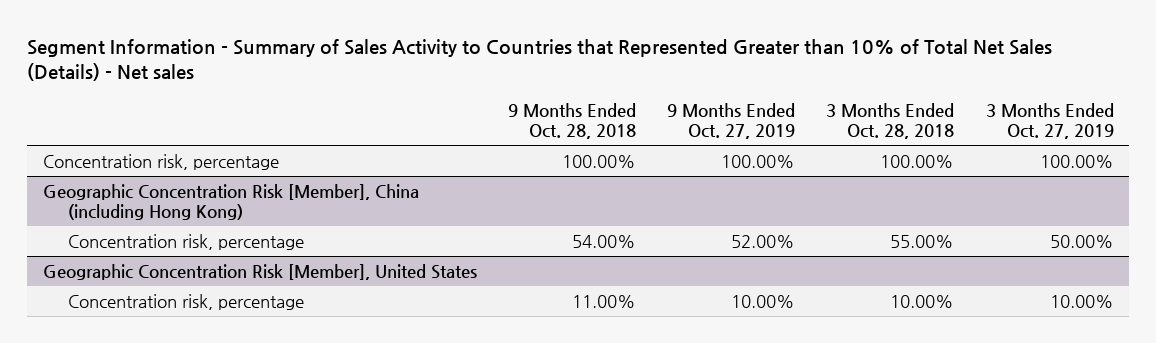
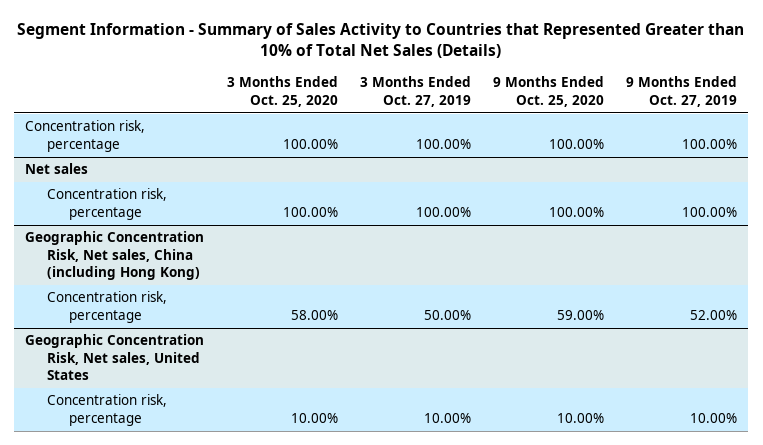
- Segment Information - Summary of Sales Activity to Countries that Represented Greater than 10% of Total Net Sales (Details) - Net sales
+ Segment Information - Summary of Sales Activity to Countries that Represented Greater than 10% of Total Net Sales (Details)
- | 9 Months Ended Oct. 28, 2018 | 9 Months Ended Oct. 27, 2019 | 3 Months Ended Oct. 28, 2018 | 3 Months Ended Oct. 27, 2019
+ | 3 Months Ended Oct. 25, 2020 | 3 Months Ended Oct. 27, 2019 | 9 Months Ended Oct. 25, 2020 | 9 Months Ended Oct. 27, 2019
- Geographic Concentration Risk [Member], China (including Hong Kong)
+ Net sales
+ Concentration risk, percentage | 100.00% | 100.00% | 100.00% | 100.00%
+ Geographic Concentration Risk, Net sales, China (including Hong Kong)
- Geographic Concentration Risk [Member], United States
+ Geographic Concentration Risk, Net sales, United States

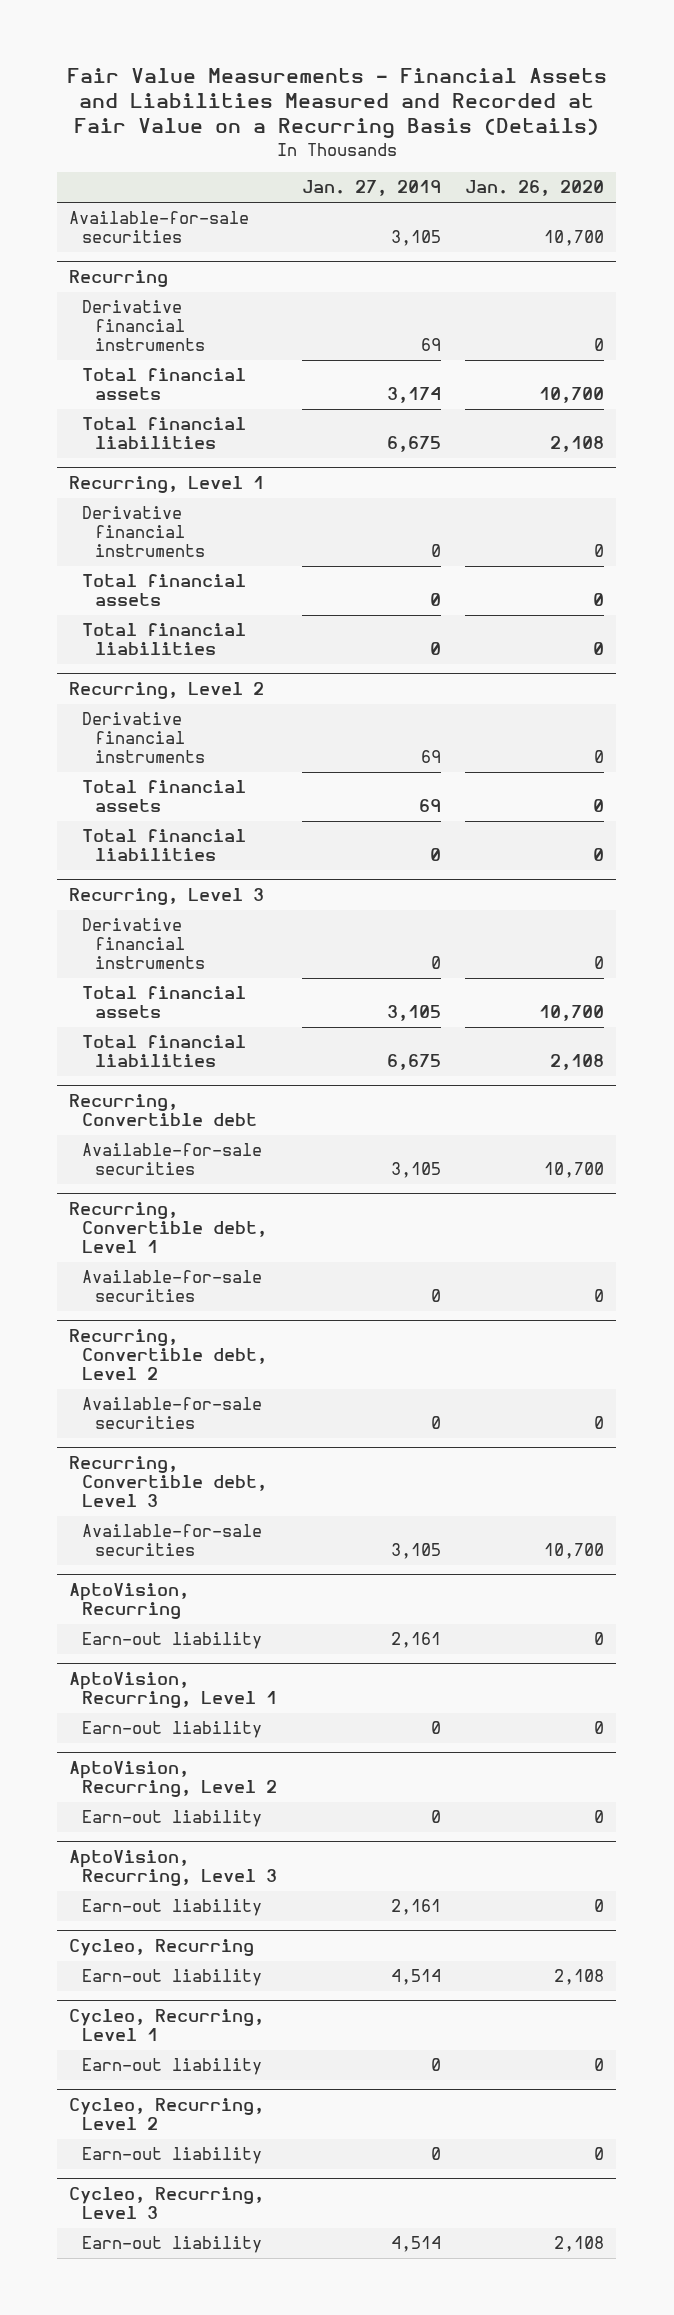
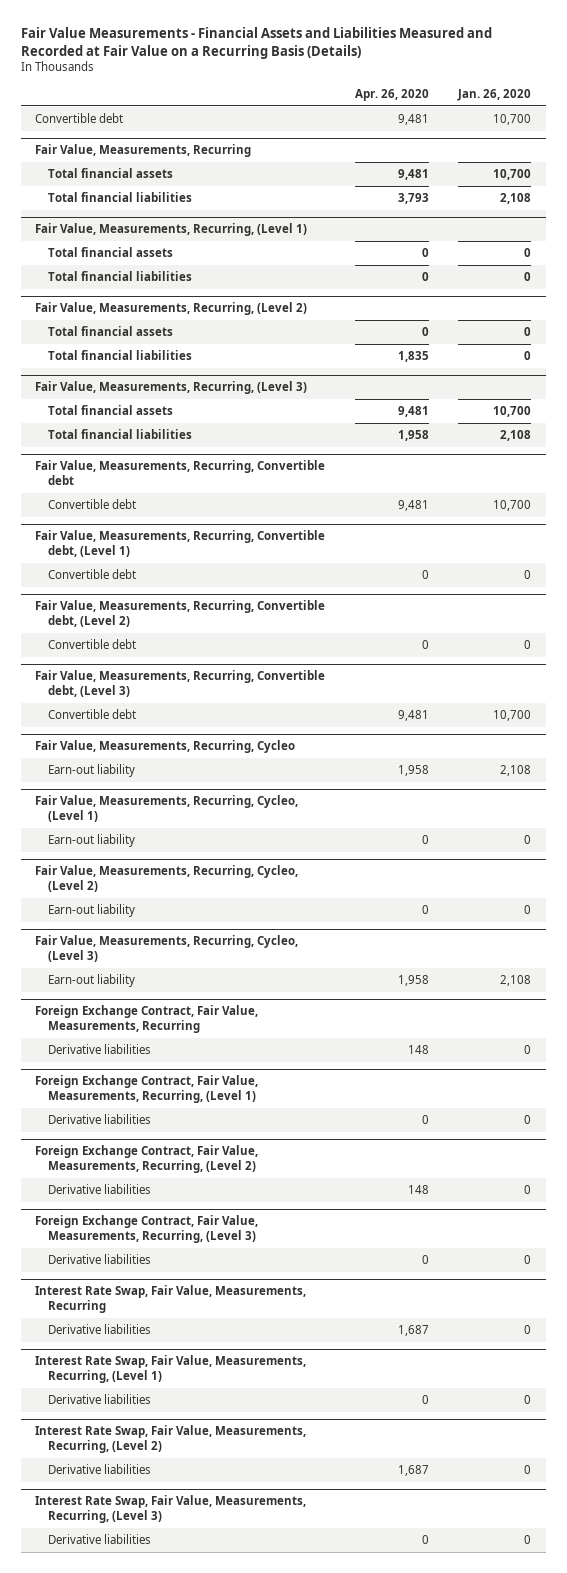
- | Jan. 27, 2019 | Jan. 26, 2020
+ | Apr. 26, 2020 | Jan. 26, 2020
- Available-for-sale securities | 3,105 | 10,700
- Recurring
- Derivative financial instruments | 69 | 0
+ Convertible debt | 9,481 | 10,700
+ Fair Value, Measurements, Recurring
- Recurring, Level 1
- Derivative financial instruments | 0 | 0
+ Fair Value, Measurements, Recurring, (Level 1)
- Recurring, Level 2
- Derivative financial instruments | 69 | 0
+ Fair Value, Measurements, Recurring, (Level 2)
- Recurring, Level 3
- Derivative financial instruments | 0 | 0
+ Fair Value, Measurements, Recurring, (Level 3)
- Recurring, Convertible debt
- Available-for-sale securities | 3,105 | 10,700
- Recurring, Convertible debt, Level 1
- Available-for-sale securities | 0 | 0
- Recurring, Convertible debt, Level 2
- Available-for-sale securities | 0 | 0
- Recurring, Convertible debt, Level 3
- Available-for-sale securities | 3,105 | 10,700
- AptoVision, Recurring
- Earn-out liability | 2,161 | 0
- AptoVision, Recurring, Level 1
- Earn-out liability | 0 | 0
- AptoVision, Recurring, Level 2
- Earn-out liability | 0 | 0
- AptoVision, Recurring, Level 3
- Earn-out liability | 2,161 | 0
- Cycleo, Recurring
+ Fair Value, Measurements, Recurring, Convertible debt
+ Convertible debt | 9,481 | 10,700
+ Fair Value, Measurements, Recurring, Convertible debt, (Level 1)
+ Convertible debt | 0 | 0
+ Fair Value, Measurements, Recurring, Convertible debt, (Level 2)
+ Convertible debt | 0 | 0
+ Fair Value, Measurements, Recurring, Convertible debt, (Level 3)
+ Convertible debt | 9,481 | 10,700
+ Fair Value, Measurements, Recurring, Cycleo
- Cycleo, Recurring, Level 1
+ Fair Value, Measurements, Recurring, Cycleo, (Level 1)
- Cycleo, Recurring, Level 2
+ Fair Value, Measurements, Recurring, Cycleo, (Level 2)
- Cycleo, Recurring, Level 3
+ Fair Value, Measurements, Recurring, Cycleo, (Level 3)
+ Foreign Exchange Contract, Fair Value, Measurements, Recurring
+ Derivative liabilities | 148 | 0
+ Foreign Exchange Contract, Fair Value, Measurements, Recurring, (Level 1)
+ Derivative liabilities | 0 | 0
+ Foreign Exchange Contract, Fair Value, Measurements, Recurring, (Level 2)
+ Derivative liabilities | 148 | 0
+ Foreign Exchange Contract, Fair Value, Measurements, Recurring, (Level 3)
+ Derivative liabilities | 0 | 0
+ Interest Rate Swap, Fair Value, Measurements, Recurring
+ Derivative liabilities | 1,687 | 0
+ Interest Rate Swap, Fair Value, Measurements, Recurring, (Level 1)
+ Derivative liabilities | 0 | 0
+ Interest Rate Swap, Fair Value, Measurements, Recurring, (Level 2)
+ Derivative liabilities | 1,687 | 0
+ Interest Rate Swap, Fair Value, Measurements, Recurring, (Level 3)
+ Derivative liabilities | 0 | 0

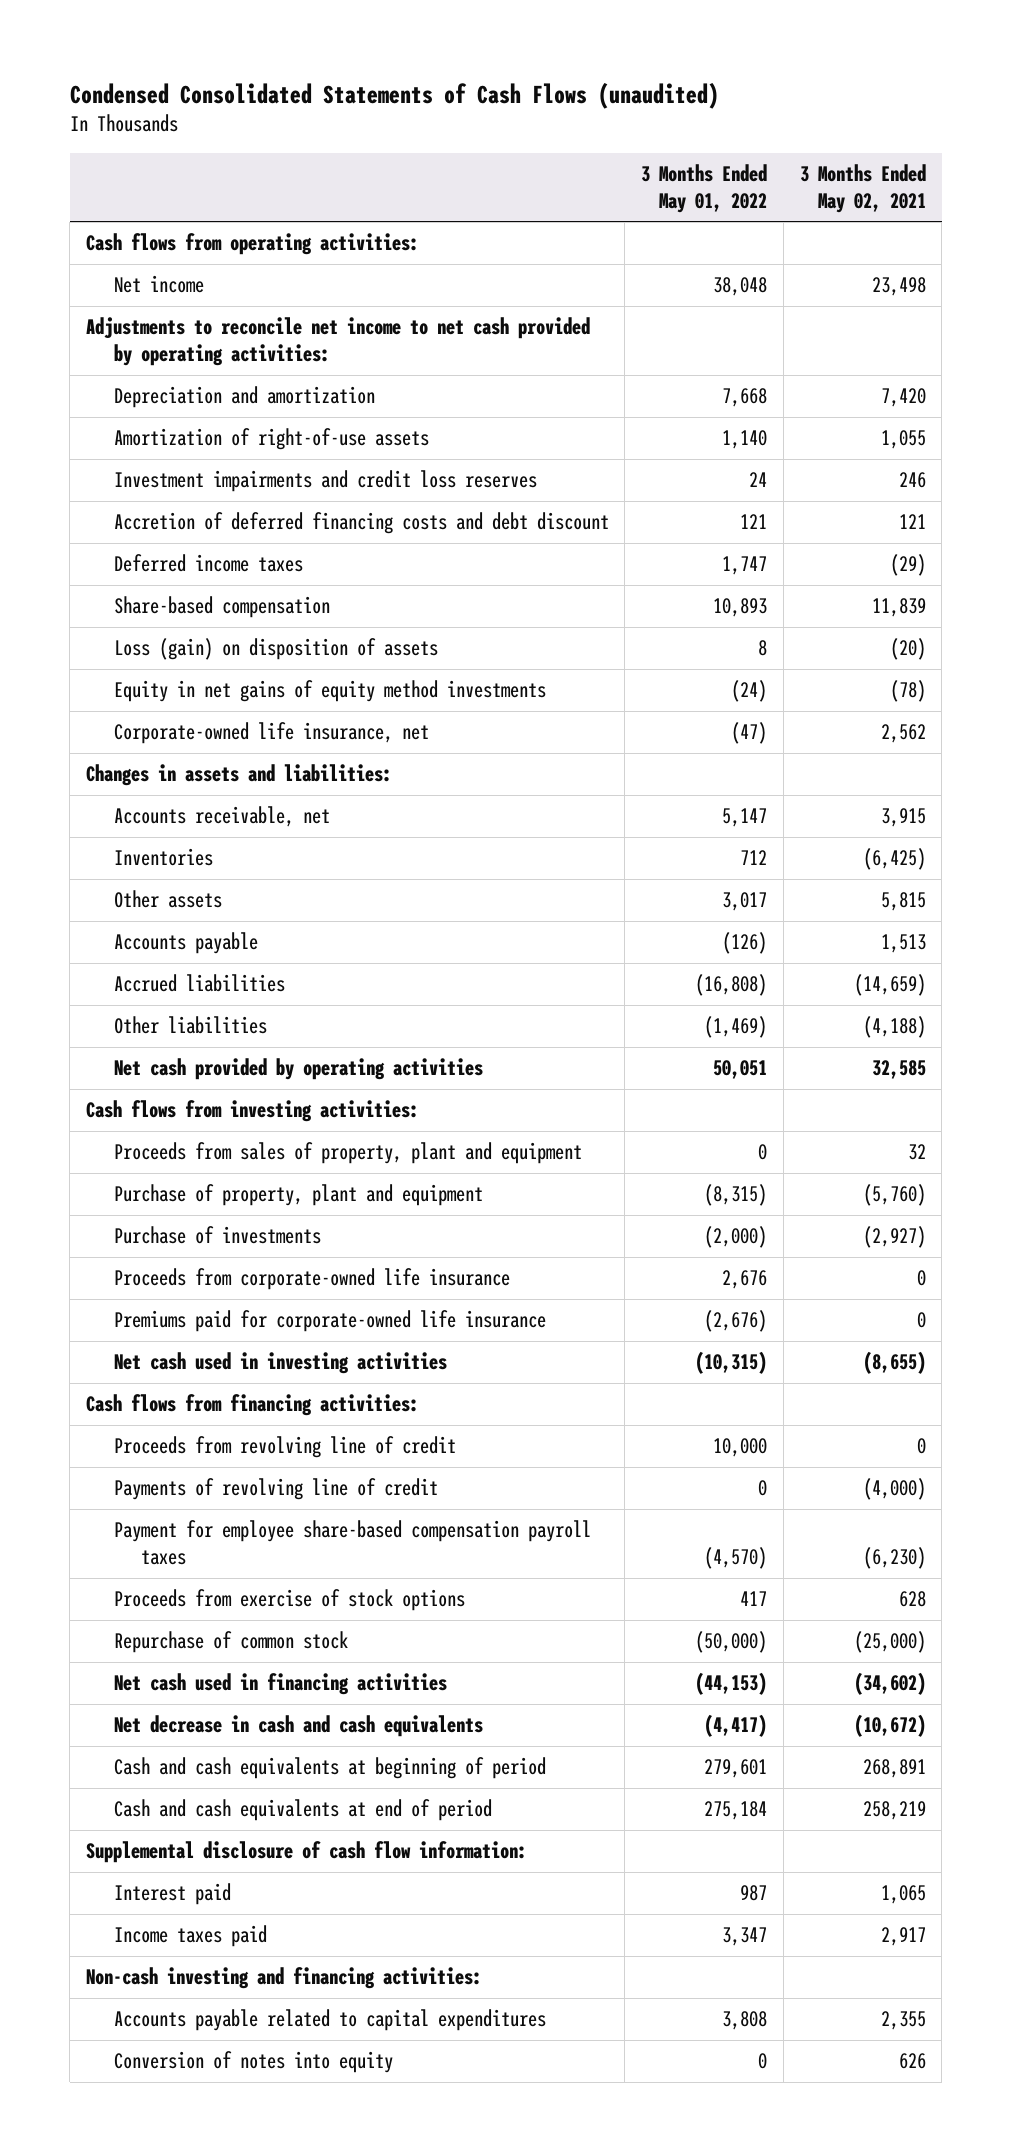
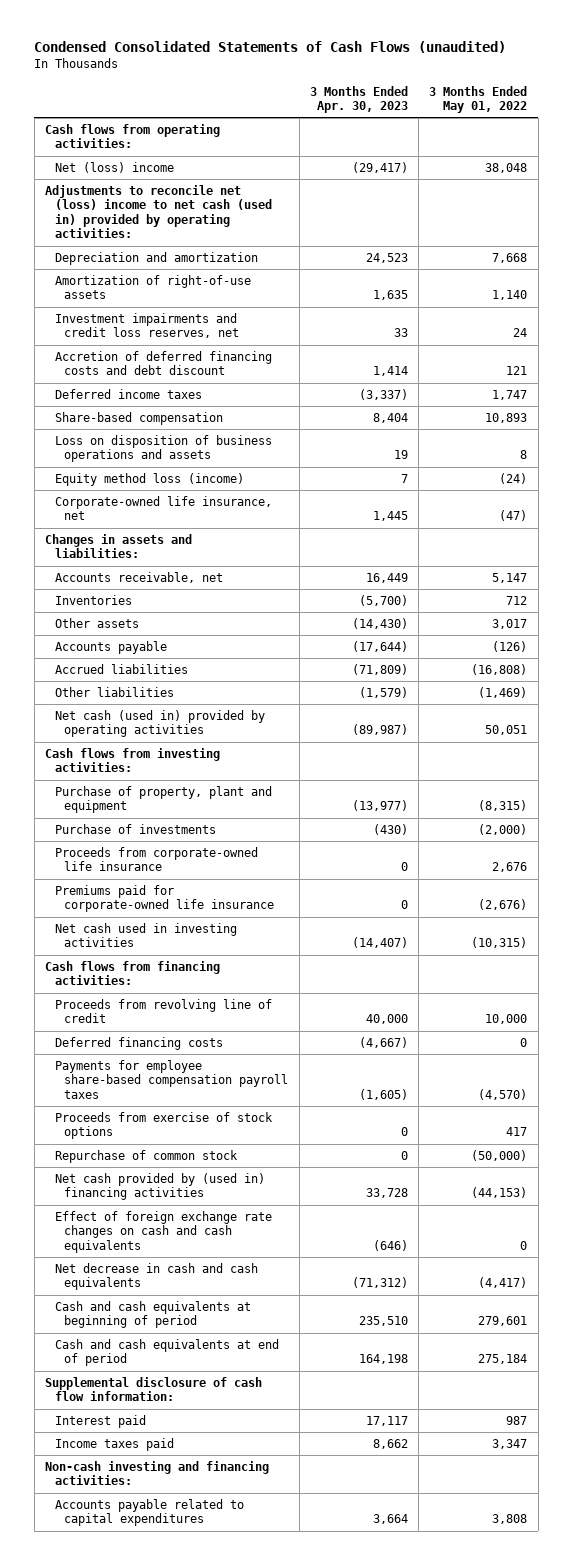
- | 3 Months Ended May 01, 2022 | 3 Months Ended May 02, 2021
+ | 3 Months Ended Apr. 30, 2023 | 3 Months Ended May 01, 2022
- Net income | 38,048 | 23,498
- Adjustments to reconcile net income to net cash provided by operating activities:
+ Net (loss) income | (29,417) | 38,048
+ Adjustments to reconcile net (loss) income to net cash (used in) provided by operating activities:
- Investment impairments and credit loss reserves | 24 | 246
+ Investment impairments and credit loss reserves, net | 33 | 24
- Loss (gain) on disposition of assets | 8 | (20)
- Equity in net gains of equity method investments | (24) | (78)
+ Loss on disposition of business operations and assets | 19 | 8
+ Equity method loss (income) | 7 | (24)
- Net cash provided by operating activities | 50,051 | 32,585
+ Net cash (used in) provided by operating activities | (89,987) | 50,051
- Proceeds from sales of property, plant and equipment | 0 | 32
- Payments of revolving line of credit | 0 | (4,000)
- Payment for employee share-based compensation payroll taxes | (4,570) | (6,230)
+ Deferred financing costs | (4,667) | 0
+ Payments for employee share-based compensation payroll taxes | (1,605) | (4,570)
- Net cash used in financing activities | (44,153) | (34,602)
+ Net cash provided by (used in) financing activities | 33,728 | (44,153)
+ Effect of foreign exchange rate changes on cash and cash equivalents | (646) | 0
- Conversion of notes into equity | 0 | 626

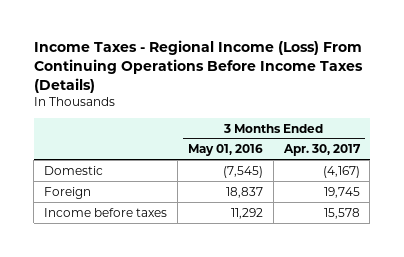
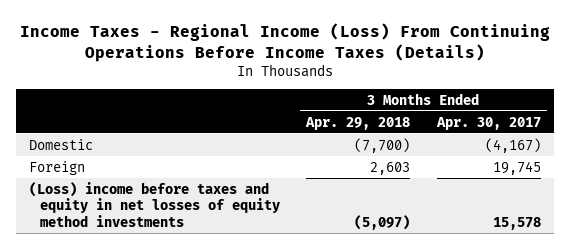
- | 3 Months Ended May 01, 2016 | 3 Months Ended Apr. 30, 2017
+ | 3 Months Ended Apr. 29, 2018 | 3 Months Ended Apr. 30, 2017
- Income before taxes | 11,292 | 15,578
+ (Loss) income before taxes and equity in net losses of equity method investments | (5,097) | 15,578

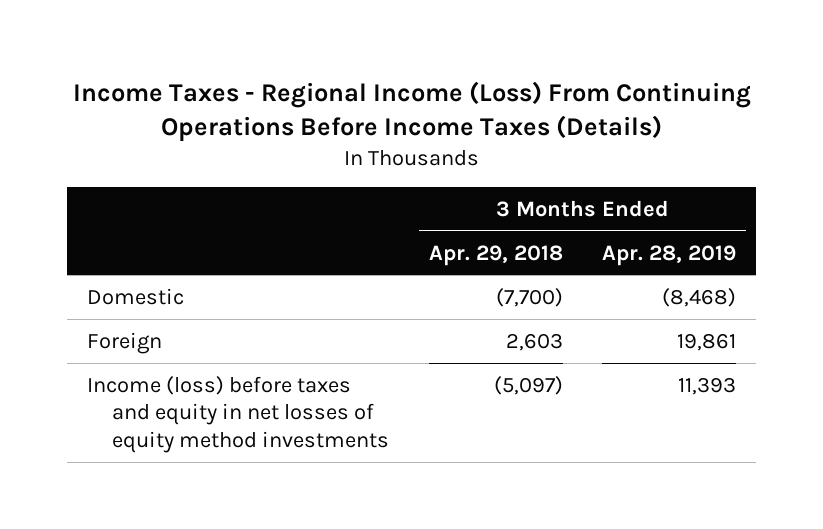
- | 3 Months Ended Apr. 29, 2018 | 3 Months Ended Apr. 30, 2017
+ | 3 Months Ended Apr. 29, 2018 | 3 Months Ended Apr. 28, 2019
- (Loss) income before taxes and equity in net losses of equity method investments | (5,097) | 15,578
+ Income (loss) before taxes and equity in net losses of equity method investments | (5,097) | 11,393

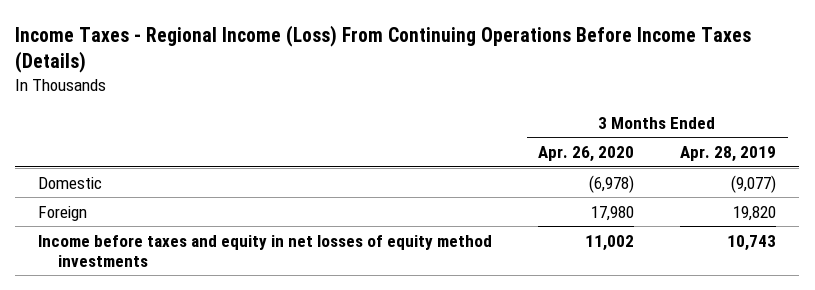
- | 3 Months Ended Apr. 29, 2018 | 3 Months Ended Apr. 28, 2019
+ | 3 Months Ended Apr. 26, 2020 | 3 Months Ended Apr. 28, 2019
- Domestic | (7,700) | (8,468)
- Foreign | 2,603 | 19,861
- Income (loss) before taxes and equity in net losses of equity method investments | (5,097) | 11,393
+ Domestic | (6,978) | (9,077)
+ Foreign | 17,980 | 19,820
+ Income before taxes and equity in net losses of equity method investments | 11,002 | 10,743

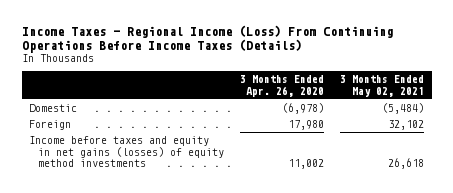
- | 3 Months Ended Apr. 26, 2020 | 3 Months Ended Apr. 28, 2019
+ | 3 Months Ended Apr. 26, 2020 | 3 Months Ended May 02, 2021
- Income before taxes and equity in net losses of equity method investments | 11,002 | 10,743
+ Income before taxes and equity in net gains (losses) of equity method investments | 11,002 | 26,618

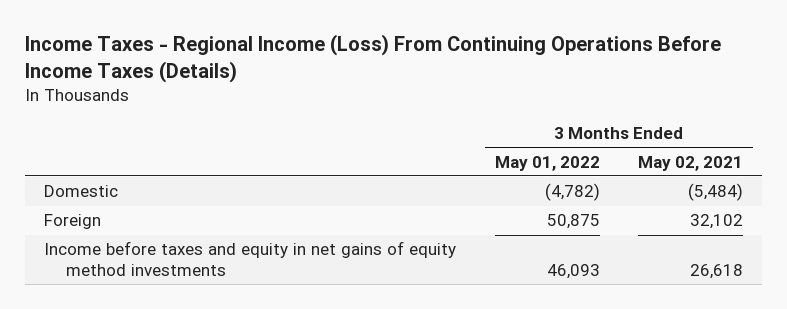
- | 3 Months Ended Apr. 26, 2020 | 3 Months Ended May 02, 2021
+ | 3 Months Ended May 01, 2022 | 3 Months Ended May 02, 2021
- Income before taxes and equity in net gains (losses) of equity method investments | 11,002 | 26,618
+ Income before taxes and equity in net gains of equity method investments | 46,093 | 26,618

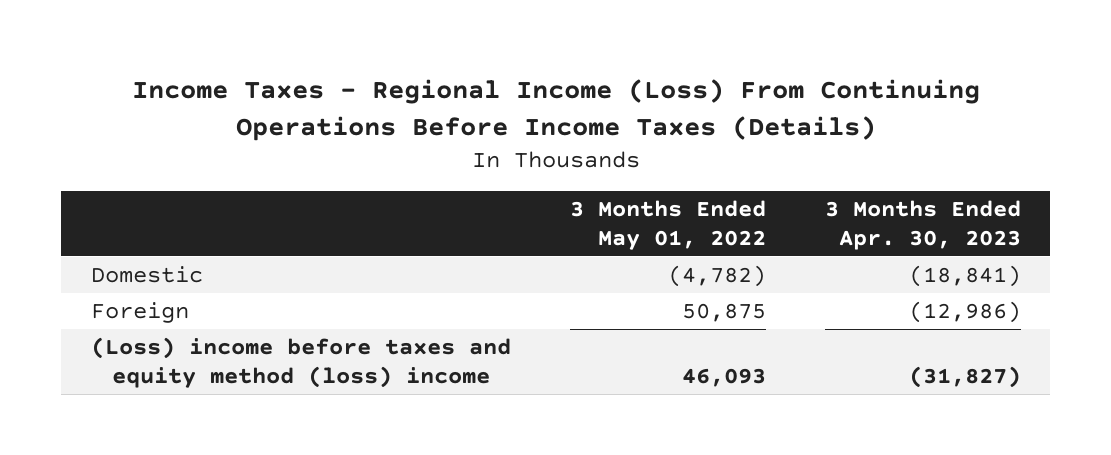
- | 3 Months Ended May 01, 2022 | 3 Months Ended May 02, 2021
+ | 3 Months Ended May 01, 2022 | 3 Months Ended Apr. 30, 2023
- Income before taxes and equity in net gains of equity method investments | 46,093 | 26,618
+ (Loss) income before taxes and equity method (loss) income | 46,093 | (31,827)

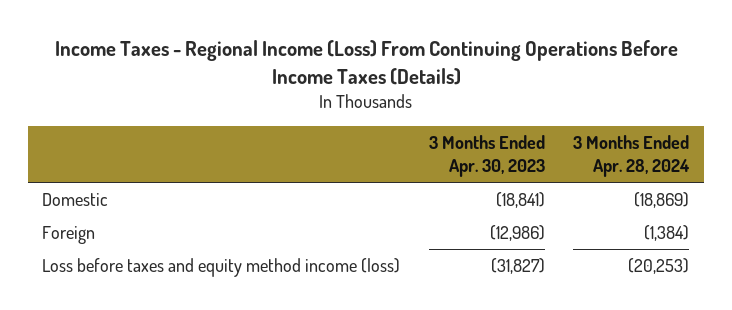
- | 3 Months Ended May 01, 2022 | 3 Months Ended Apr. 30, 2023
+ | 3 Months Ended Apr. 30, 2023 | 3 Months Ended Apr. 28, 2024
- (Loss) income before taxes and equity method (loss) income | 46,093 | (31,827)
+ Loss before taxes and equity method income (loss) | (31,827) | (20,253)

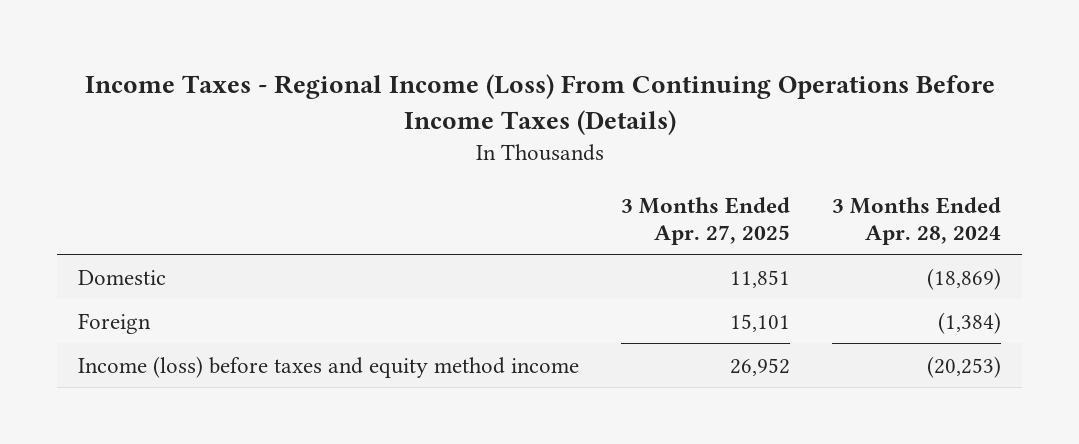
- | 3 Months Ended Apr. 30, 2023 | 3 Months Ended Apr. 28, 2024
+ | 3 Months Ended Apr. 27, 2025 | 3 Months Ended Apr. 28, 2024
- Loss before taxes and equity method income (loss) | (31,827) | (20,253)
+ Income (loss) before taxes and equity method income | 26,952 | (20,253)

